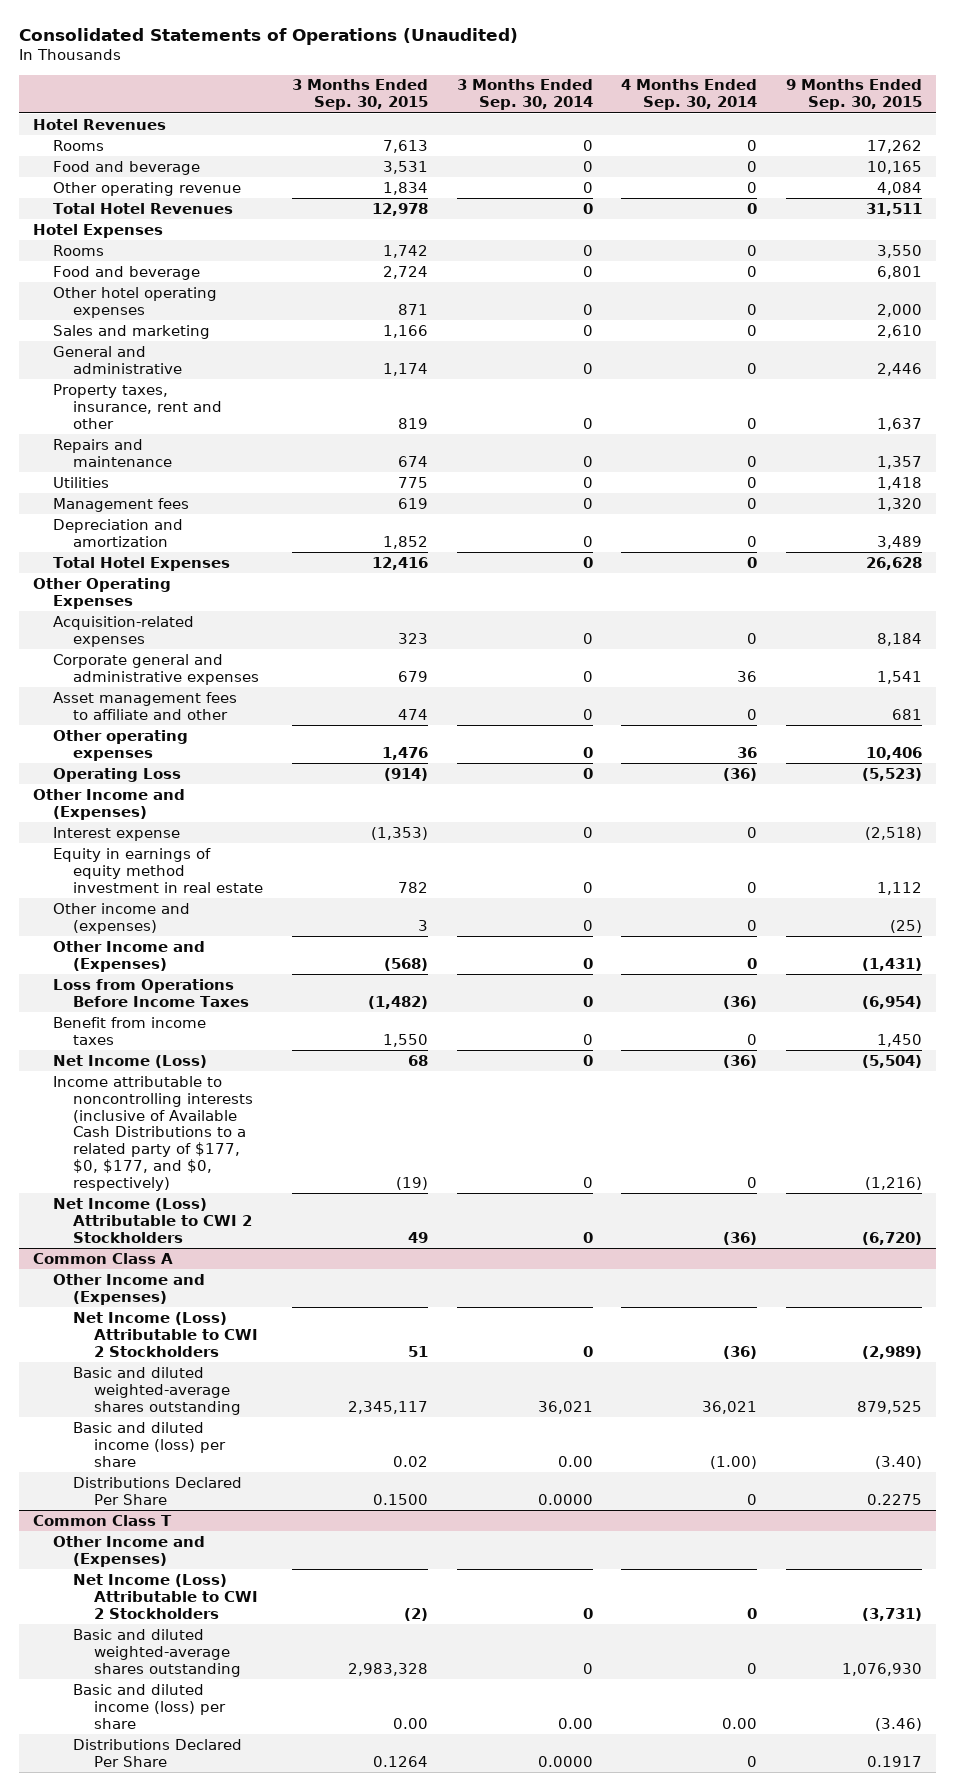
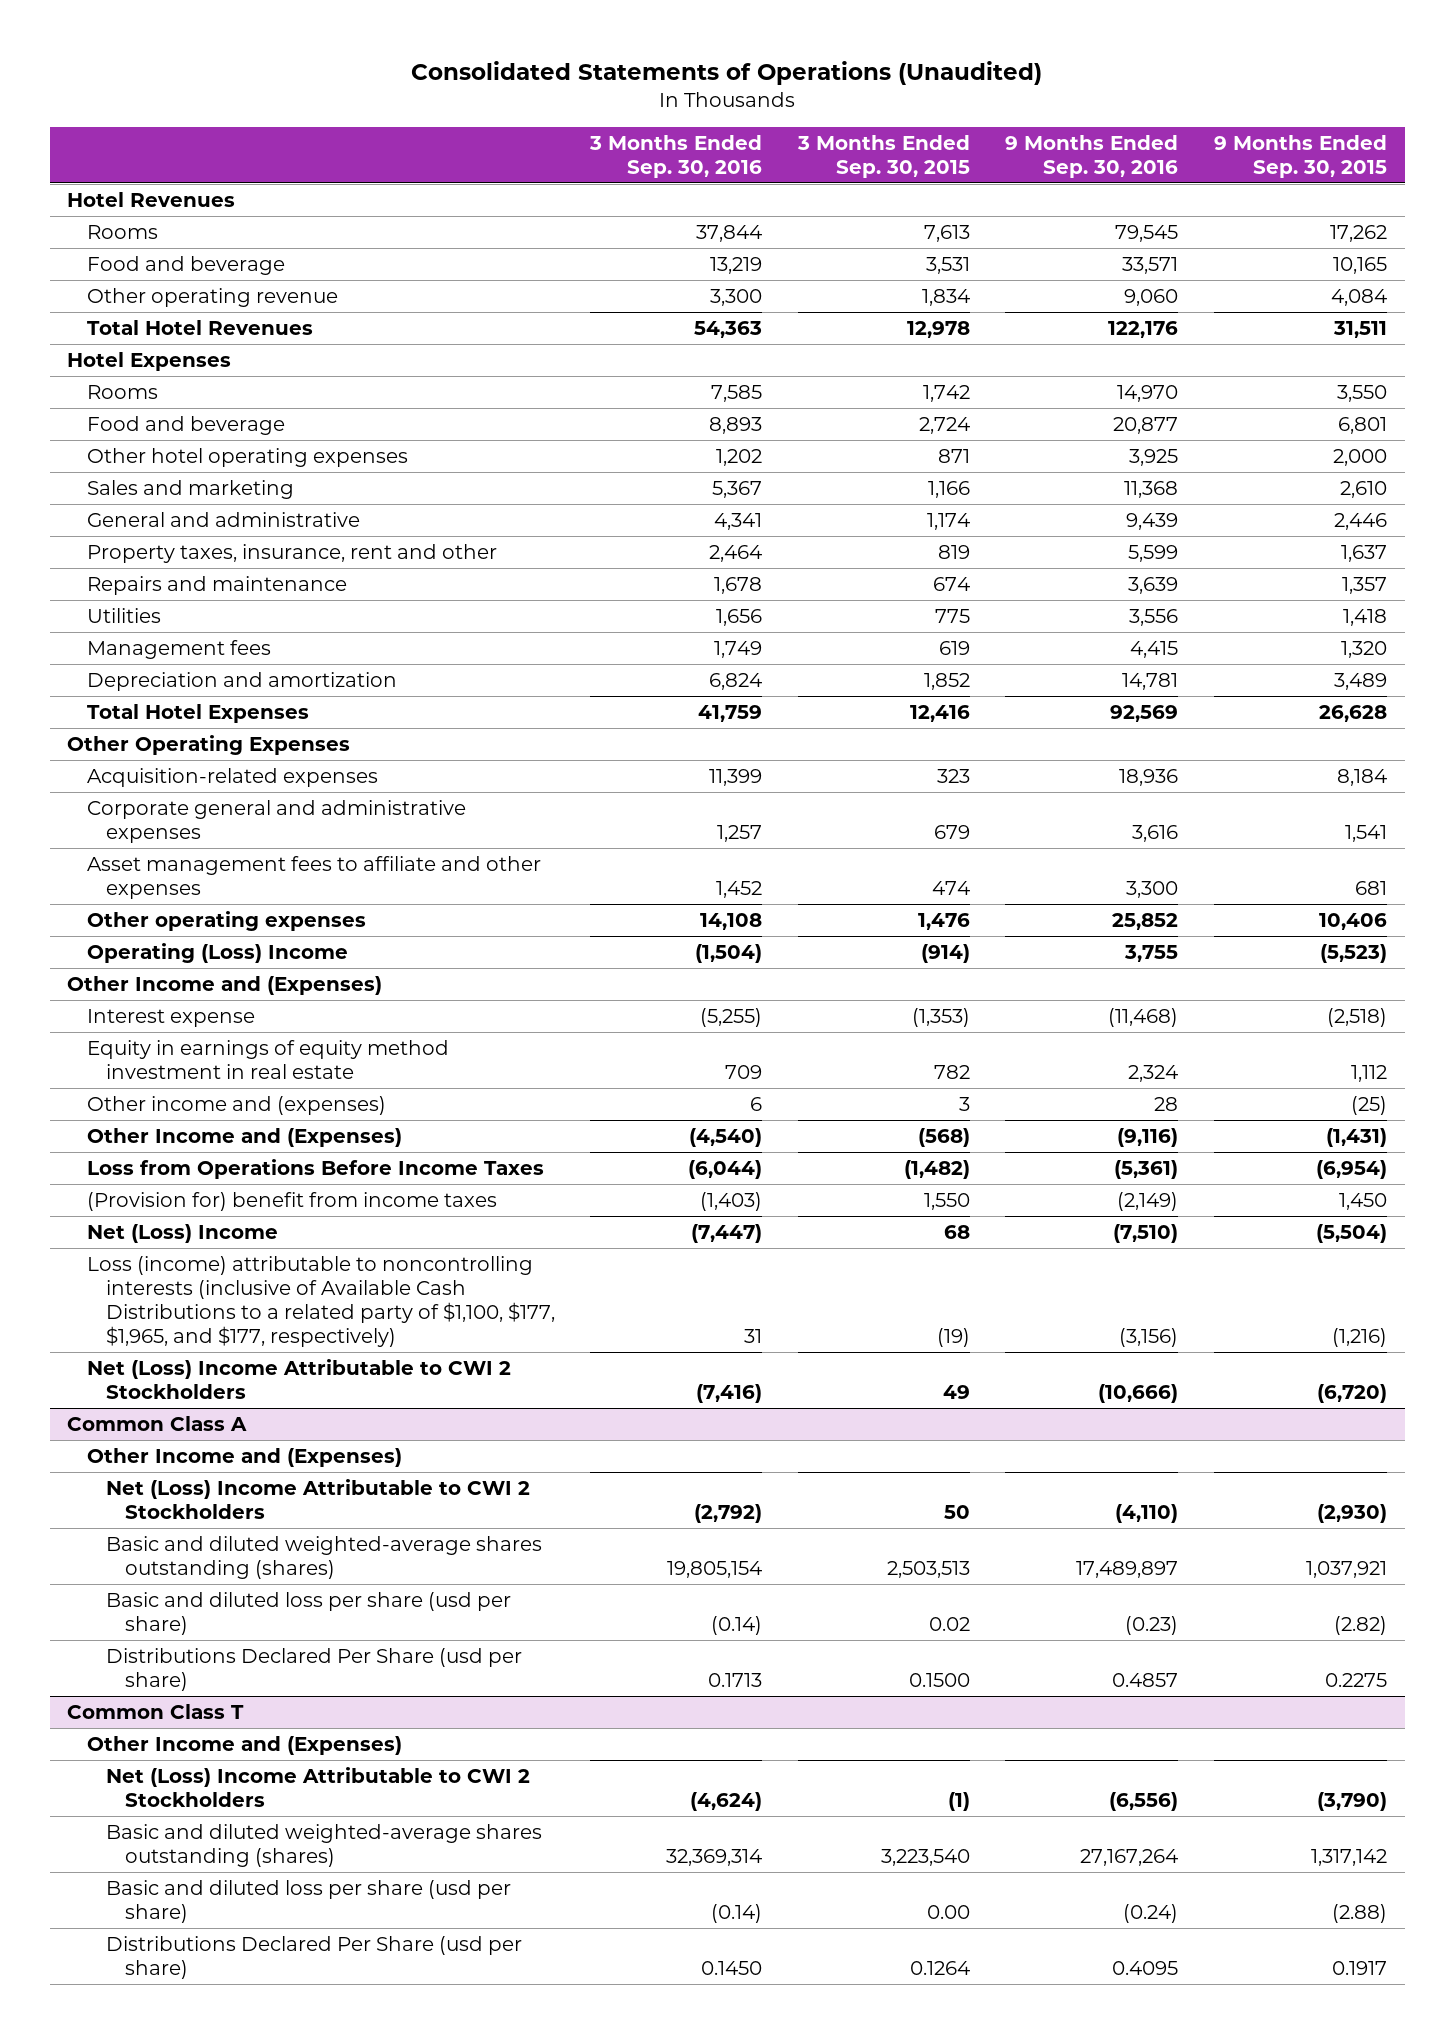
- | 3 Months Ended Sep. 30, 2015 | 3 Months Ended Sep. 30, 2014 | 4 Months Ended Sep. 30, 2014 | 9 Months Ended Sep. 30, 2015
+ | 3 Months Ended Sep. 30, 2016 | 3 Months Ended Sep. 30, 2015 | 9 Months Ended Sep. 30, 2016 | 9 Months Ended Sep. 30, 2015
- Asset management fees to affiliate and other | 474 | 0 | 0 | 681
+ Asset management fees to affiliate and other expenses | 1,452 | 474 | 3,300 | 681
- Operating Loss | (914) | 0 | (36) | (5,523)
+ Operating (Loss) Income | (1,504) | (914) | 3,755 | (5,523)
- Benefit from income taxes | 1,550 | 0 | 0 | 1,450
- Net Income (Loss) | 68 | 0 | (36) | (5,504)
- Income attributable to noncontrolling interests (inclusive of Available Cash Distributions to a related party of $177, $0, $177, and $0, respectively) | (19) | 0 | 0 | (1,216)
- Net Income (Loss) Attributable to CWI 2 Stockholders | 49 | 0 | (36) | (6,720)
+ (Provision for) benefit from income taxes | (1,403) | 1,550 | (2,149) | 1,450
+ Net (Loss) Income | (7,447) | 68 | (7,510) | (5,504)
+ Loss (income) attributable to noncontrolling interests (inclusive of Available Cash Distributions to a related party of $1,100, $177, $1,965, and $177, respectively) | 31 | (19) | (3,156) | (1,216)
+ Net (Loss) Income Attributable to CWI 2 Stockholders | (7,416) | 49 | (10,666) | (6,720)
@ Common Class A
- Net Income (Loss) Attributable to CWI 2 Stockholders | 51 | 0 | (36) | (2,989)
- Basic and diluted weighted-average shares outstanding | 2,345,117 | 36,021 | 36,021 | 879,525
- Basic and diluted income (loss) per share | 0.02 | 0.00 | (1.00) | (3.40)
- Distributions Declared Per Share | 0.1500 | 0.0000 | 0 | 0.2275
+ Net (Loss) Income Attributable to CWI 2 Stockholders | (2,792) | 50 | (4,110) | (2,930)
+ Basic and diluted weighted-average shares outstanding (shares) | 19,805,154 | 2,503,513 | 17,489,897 | 1,037,921
+ Basic and diluted loss per share (usd per share) | (0.14) | 0.02 | (0.23) | (2.82)
+ Distributions Declared Per Share (usd per share) | 0.1713 | 0.1500 | 0.4857 | 0.2275
@ Common Class T
- Net Income (Loss) Attributable to CWI 2 Stockholders | (2) | 0 | 0 | (3,731)
- Basic and diluted weighted-average shares outstanding | 2,983,328 | 0 | 0 | 1,076,930
- Basic and diluted income (loss) per share | 0.00 | 0.00 | 0.00 | (3.46)
- Distributions Declared Per Share | 0.1264 | 0.0000 | 0 | 0.1917
+ Net (Loss) Income Attributable to CWI 2 Stockholders | (4,624) | (1) | (6,556) | (3,790)
+ Basic and diluted weighted-average shares outstanding (shares) | 32,369,314 | 3,223,540 | 27,167,264 | 1,317,142
+ Basic and diluted loss per share (usd per share) | (0.14) | 0.00 | (0.24) | (2.88)
+ Distributions Declared Per Share (usd per share) | 0.1450 | 0.1264 | 0.4095 | 0.1917

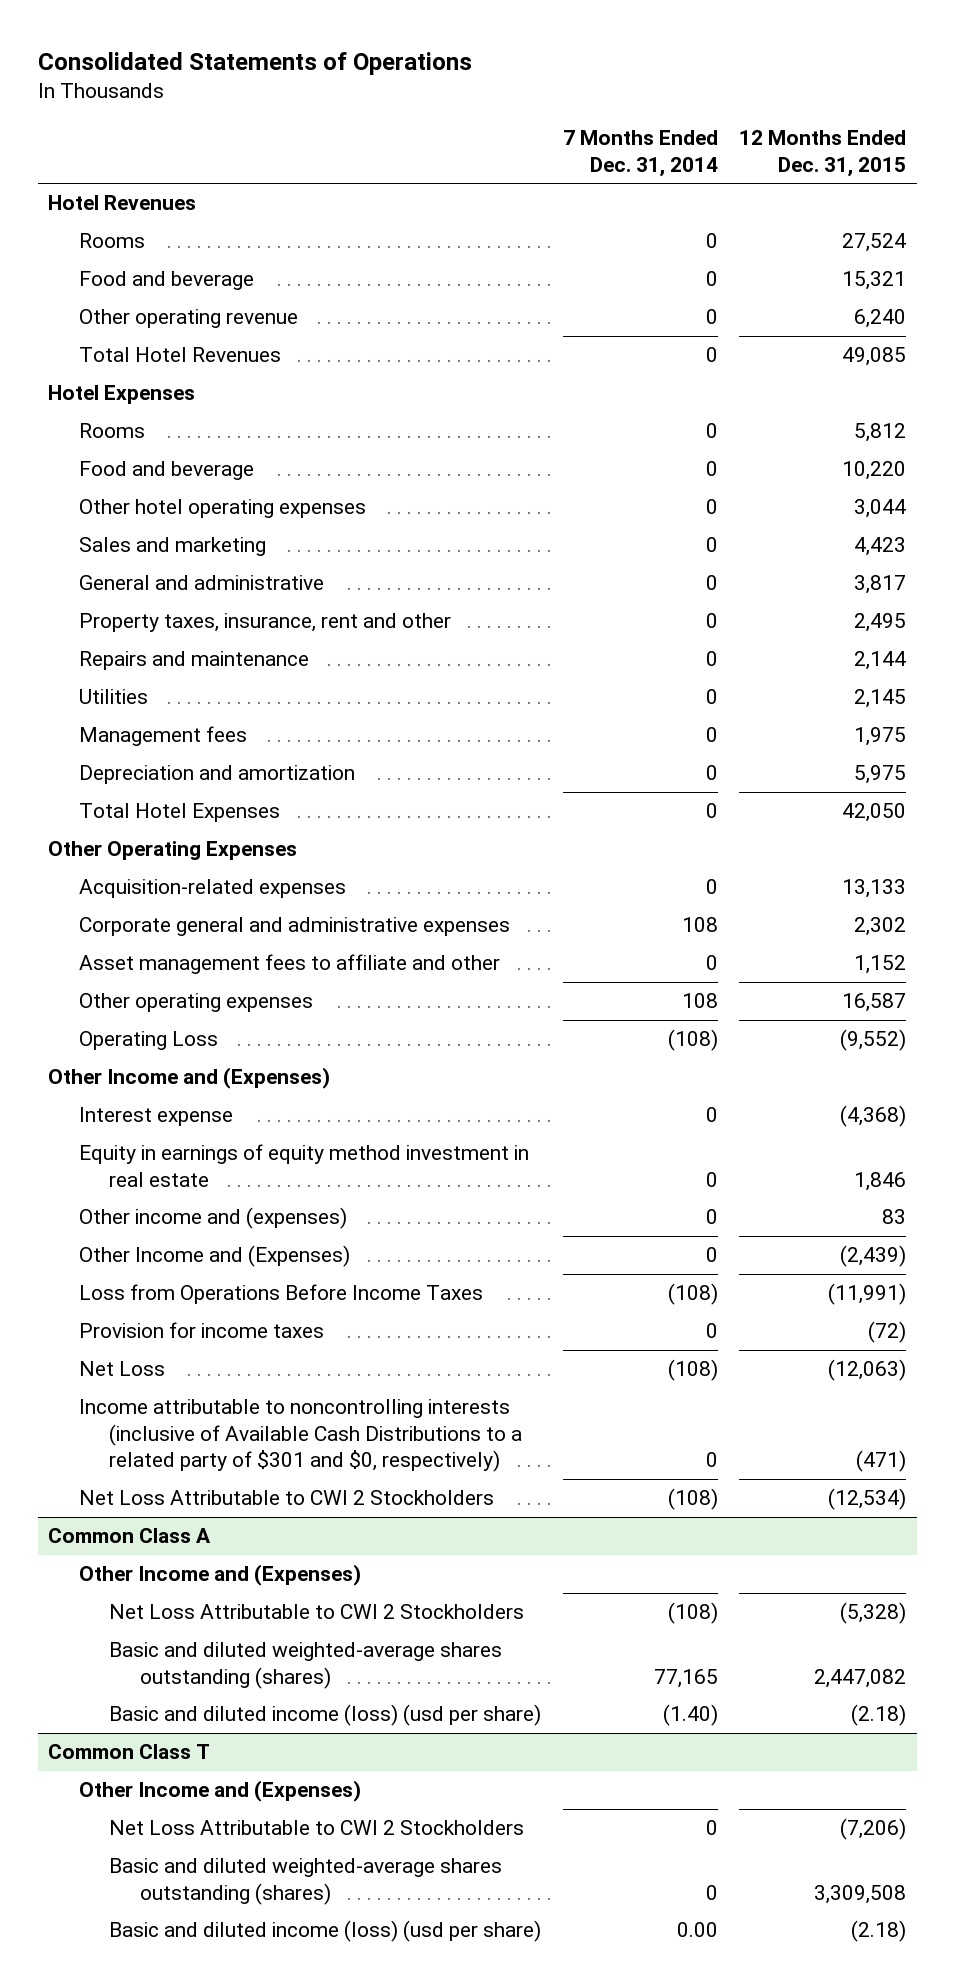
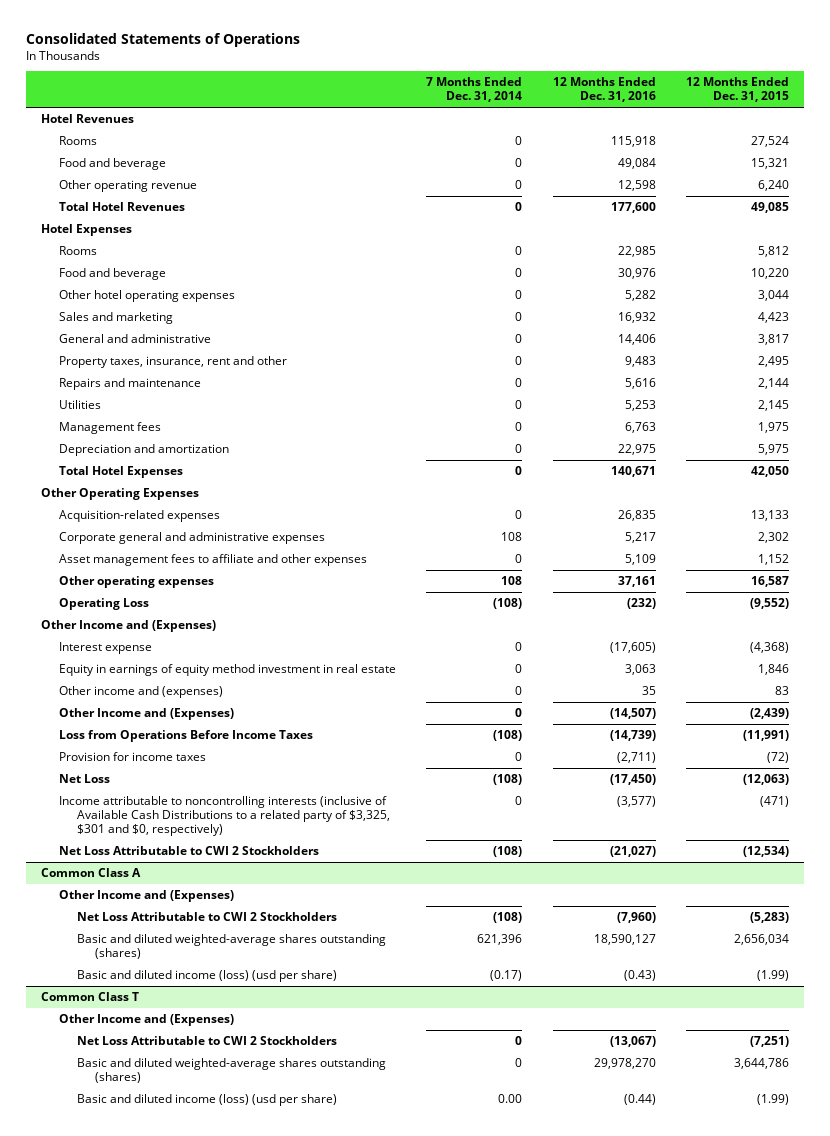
- | 7 Months Ended Dec. 31, 2014 | 12 Months Ended Dec. 31, 2015
+ | 7 Months Ended Dec. 31, 2014 | 12 Months Ended Dec. 31, 2016 | 12 Months Ended Dec. 31, 2015
- Asset management fees to affiliate and other | 0 | 1,152
+ Asset management fees to affiliate and other expenses | 0 | 5,109 | 1,152
- Income attributable to noncontrolling interests (inclusive of Available Cash Distributions to a related party of $301 and $0, respectively) | 0 | (471)
+ Income attributable to noncontrolling interests (inclusive of Available Cash Distributions to a related party of $3,325, $301 and $0, respectively) | 0 | (3,577) | (471)
@ Common Class A
- Net Loss Attributable to CWI 2 Stockholders | (108) | (5,328)
- Basic and diluted weighted-average shares outstanding (shares) | 77,165 | 2,447,082
- Basic and diluted income (loss) (usd per share) | (1.40) | (2.18)
+ Net Loss Attributable to CWI 2 Stockholders | (108) | (7,960) | (5,283)
+ Basic and diluted weighted-average shares outstanding (shares) | 621,396 | 18,590,127 | 2,656,034
+ Basic and diluted income (loss) (usd per share) | (0.17) | (0.43) | (1.99)
@ Common Class T
- Net Loss Attributable to CWI 2 Stockholders | 0 | (7,206)
- Basic and diluted weighted-average shares outstanding (shares) | 0 | 3,309,508
- Basic and diluted income (loss) (usd per share) | 0.00 | (2.18)
+ Net Loss Attributable to CWI 2 Stockholders | 0 | (13,067) | (7,251)
+ Basic and diluted weighted-average shares outstanding (shares) | 0 | 29,978,270 | 3,644,786
+ Basic and diluted income (loss) (usd per share) | 0.00 | (0.44) | (1.99)

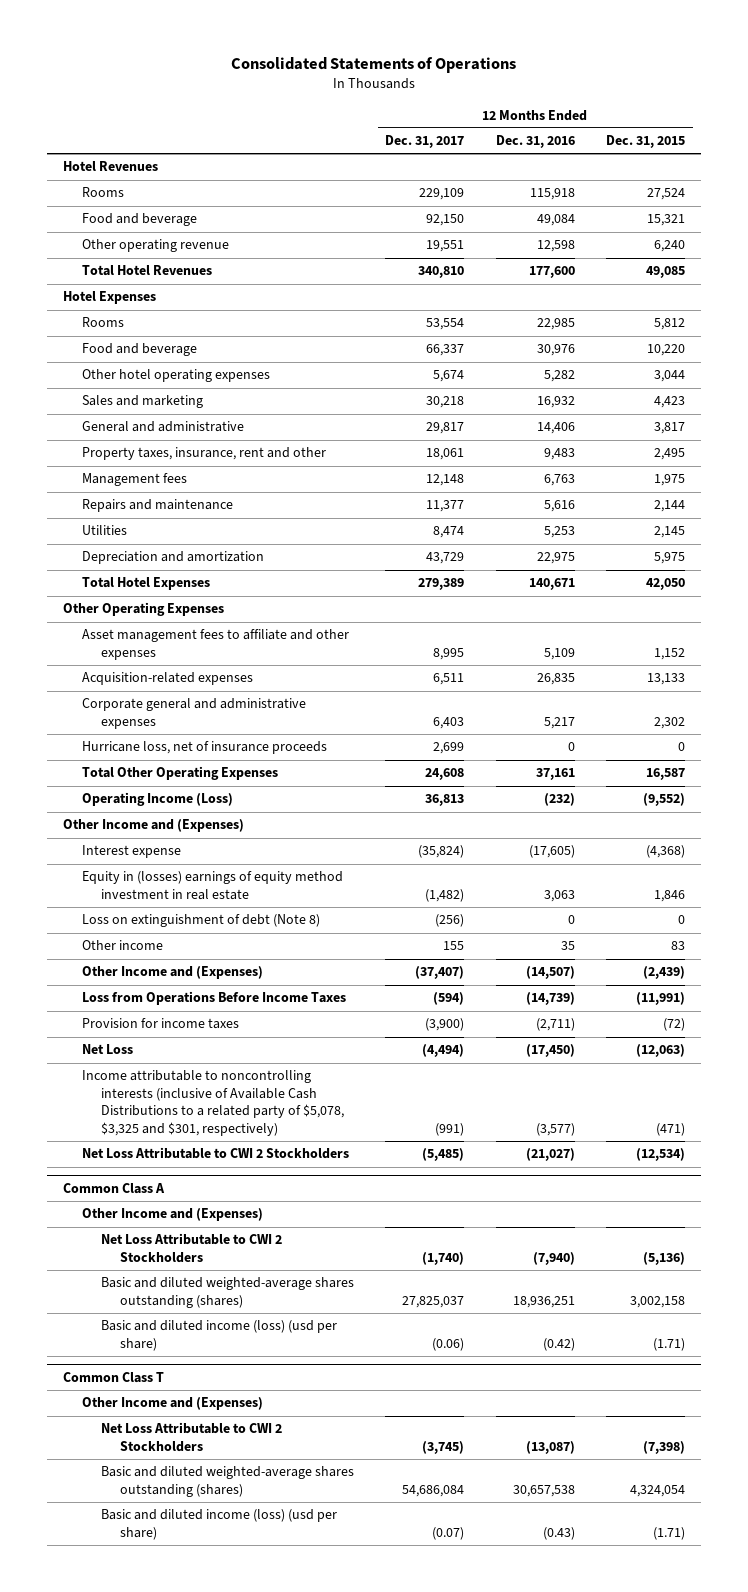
- | 7 Months Ended Dec. 31, 2014 | 12 Months Ended Dec. 31, 2016 | 12 Months Ended Dec. 31, 2015
+ | 12 Months Ended Dec. 31, 2017 | 12 Months Ended Dec. 31, 2016 | 12 Months Ended Dec. 31, 2015
moved up: Management fees | 12,148 | 6,763 | 1,975
moved up: Asset management fees to affiliate and other expenses | 8,995 | 5,109 | 1,152
- Other operating expenses | 108 | 37,161 | 16,587
- Operating Loss | (108) | (232) | (9,552)
+ Hurricane loss, net of insurance proceeds | 2,699 | 0 | 0
+ Total Other Operating Expenses | 24,608 | 37,161 | 16,587
+ Operating Income (Loss) | 36,813 | (232) | (9,552)
- Equity in earnings of equity method investment in real estate | 0 | 3,063 | 1,846
- Other income and (expenses) | 0 | 35 | 83
+ Equity in (losses) earnings of equity method investment in real estate | (1,482) | 3,063 | 1,846
+ Loss on extinguishment of debt (Note 8) | (256) | 0 | 0
+ Other income | 155 | 35 | 83
- Income attributable to noncontrolling interests (inclusive of Available Cash Distributions to a related party of $3,325, $301 and $0, respectively) | 0 | (3,577) | (471)
+ Income attributable to noncontrolling interests (inclusive of Available Cash Distributions to a related party of $5,078, $3,325 and $301, respectively) | (991) | (3,577) | (471)
@ Common Class A
- Net Loss Attributable to CWI 2 Stockholders | (108) | (7,960) | (5,283)
- Basic and diluted weighted-average shares outstanding (shares) | 621,396 | 18,590,127 | 2,656,034
- Basic and diluted income (loss) (usd per share) | (0.17) | (0.43) | (1.99)
+ Net Loss Attributable to CWI 2 Stockholders | (1,740) | (7,940) | (5,136)
+ Basic and diluted weighted-average shares outstanding (shares) | 27,825,037 | 18,936,251 | 3,002,158
+ Basic and diluted income (loss) (usd per share) | (0.06) | (0.42) | (1.71)
@ Common Class T
- Net Loss Attributable to CWI 2 Stockholders | 0 | (13,067) | (7,251)
- Basic and diluted weighted-average shares outstanding (shares) | 0 | 29,978,270 | 3,644,786
- Basic and diluted income (loss) (usd per share) | 0.00 | (0.44) | (1.99)
+ Net Loss Attributable to CWI 2 Stockholders | (3,745) | (13,087) | (7,398)
+ Basic and diluted weighted-average shares outstanding (shares) | 54,686,084 | 30,657,538 | 4,324,054
+ Basic and diluted income (loss) (usd per share) | (0.07) | (0.43) | (1.71)

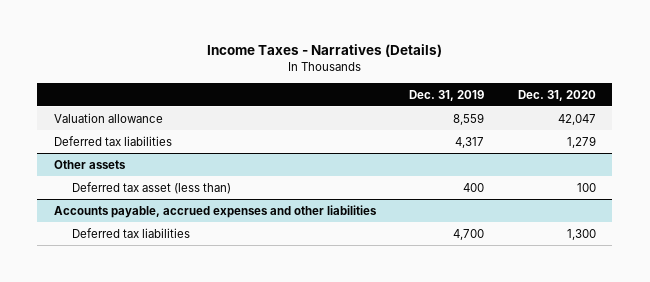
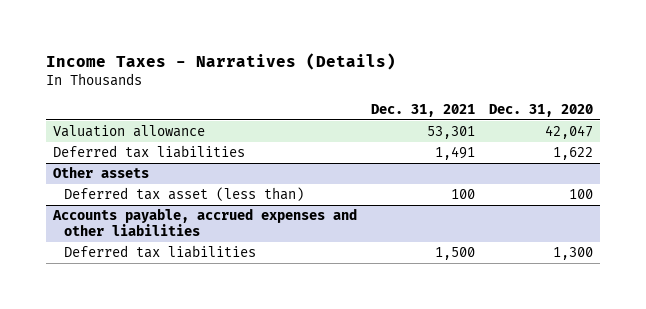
- | Dec. 31, 2019 | Dec. 31, 2020
+ | Dec. 31, 2021 | Dec. 31, 2020
- Deferred tax liabilities | 4,317 | 1,279
+ Deferred tax liabilities | 1,491 | 1,622

